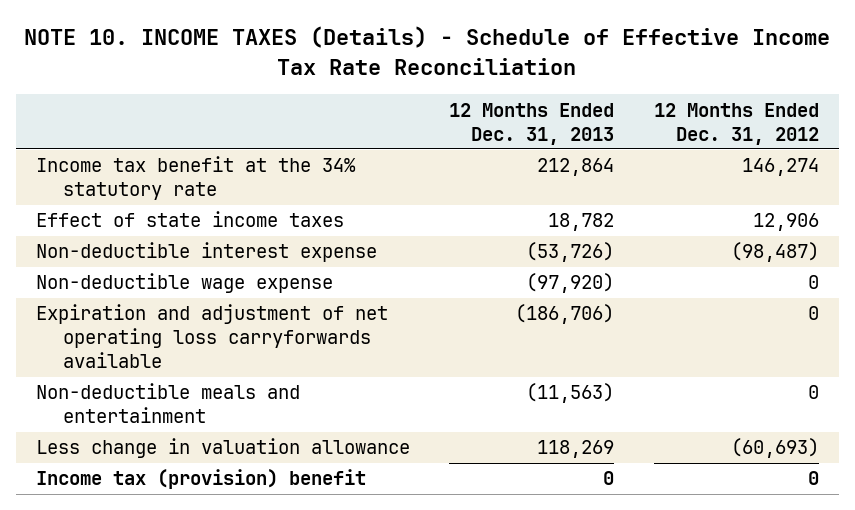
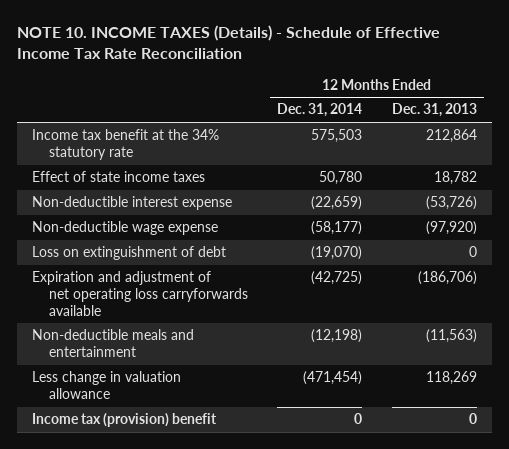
- | 12 Months Ended Dec. 31, 2013 | 12 Months Ended Dec. 31, 2012
+ | 12 Months Ended Dec. 31, 2014 | 12 Months Ended Dec. 31, 2013
+ Loss on extinguishment of debt | (19,070) | 0

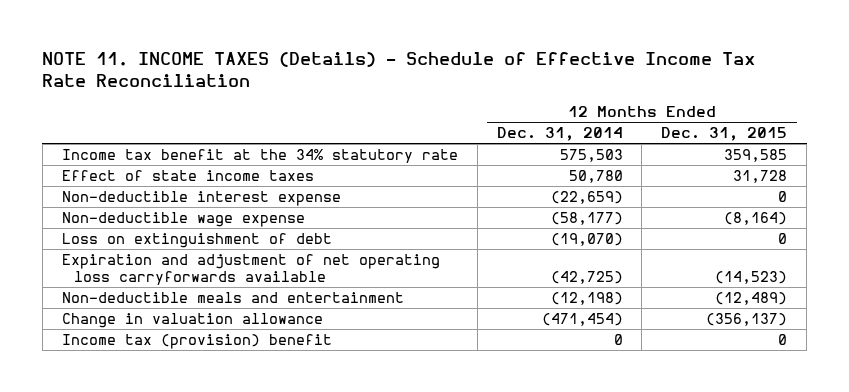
- NOTE 10. INCOME TAXES (Details) - Schedule of Effective Income Tax Rate Reconciliation
+ NOTE 11. INCOME TAXES (Details) - Schedule of Effective Income Tax Rate Reconciliation
- | 12 Months Ended Dec. 31, 2014 | 12 Months Ended Dec. 31, 2013
+ | 12 Months Ended Dec. 31, 2014 | 12 Months Ended Dec. 31, 2015
- Less change in valuation allowance | (471,454) | 118,269
+ Change in valuation allowance | (471,454) | (356,137)

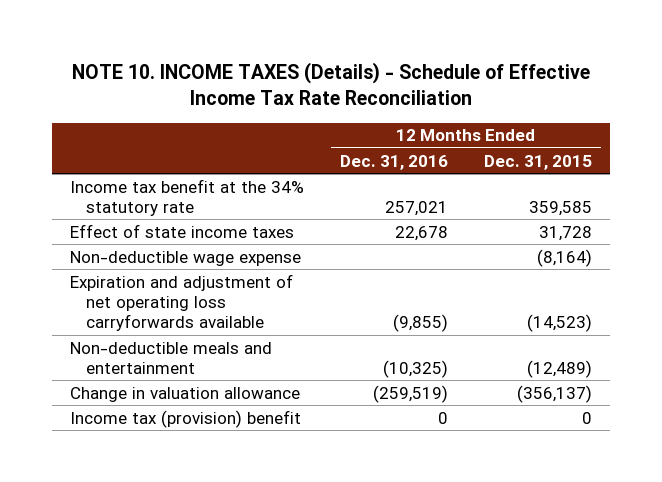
- NOTE 11. INCOME TAXES (Details) - Schedule of Effective Income Tax Rate Reconciliation
+ NOTE 10. INCOME TAXES (Details) - Schedule of Effective Income Tax Rate Reconciliation
- | 12 Months Ended Dec. 31, 2014 | 12 Months Ended Dec. 31, 2015
+ | 12 Months Ended Dec. 31, 2016 | 12 Months Ended Dec. 31, 2015
- Non-deductible interest expense | (22,659) | 0
- Loss on extinguishment of debt | (19,070) | 0

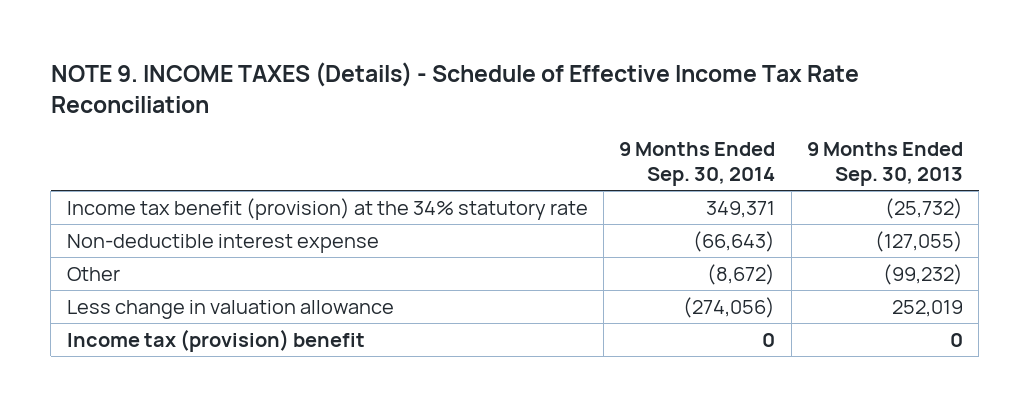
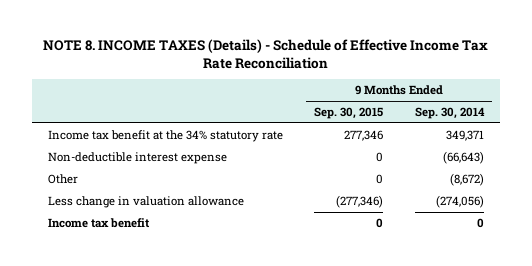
- NOTE 9. INCOME TAXES (Details) - Schedule of Effective Income Tax Rate Reconciliation
+ NOTE 8. INCOME TAXES (Details) - Schedule of Effective Income Tax Rate Reconciliation
- | 9 Months Ended Sep. 30, 2014 | 9 Months Ended Sep. 30, 2013
+ | 9 Months Ended Sep. 30, 2015 | 9 Months Ended Sep. 30, 2014
- Income tax benefit (provision) at the 34% statutory rate | 349,371 | (25,732)
+ Income tax benefit at the 34% statutory rate | 277,346 | 349,371
- Income tax (provision) benefit | 0 | 0
+ Income tax benefit | 0 | 0

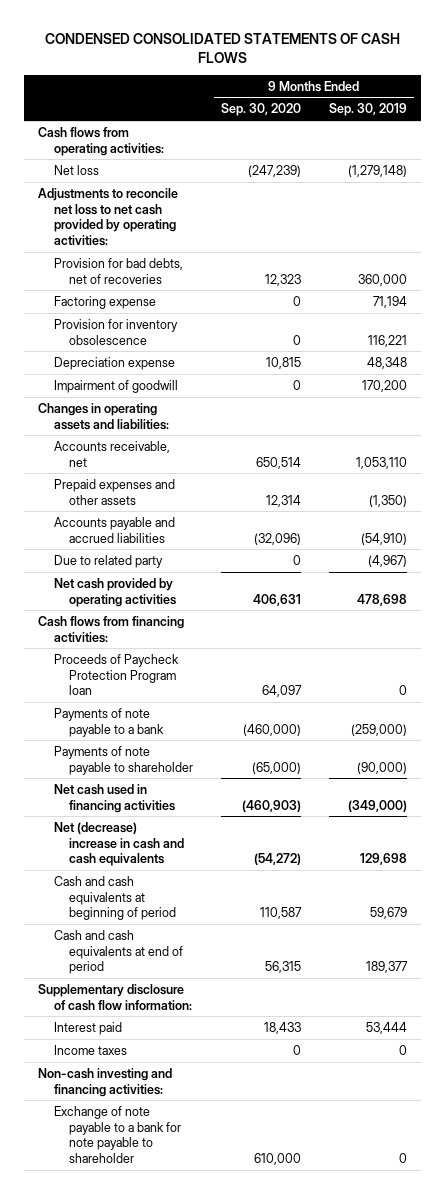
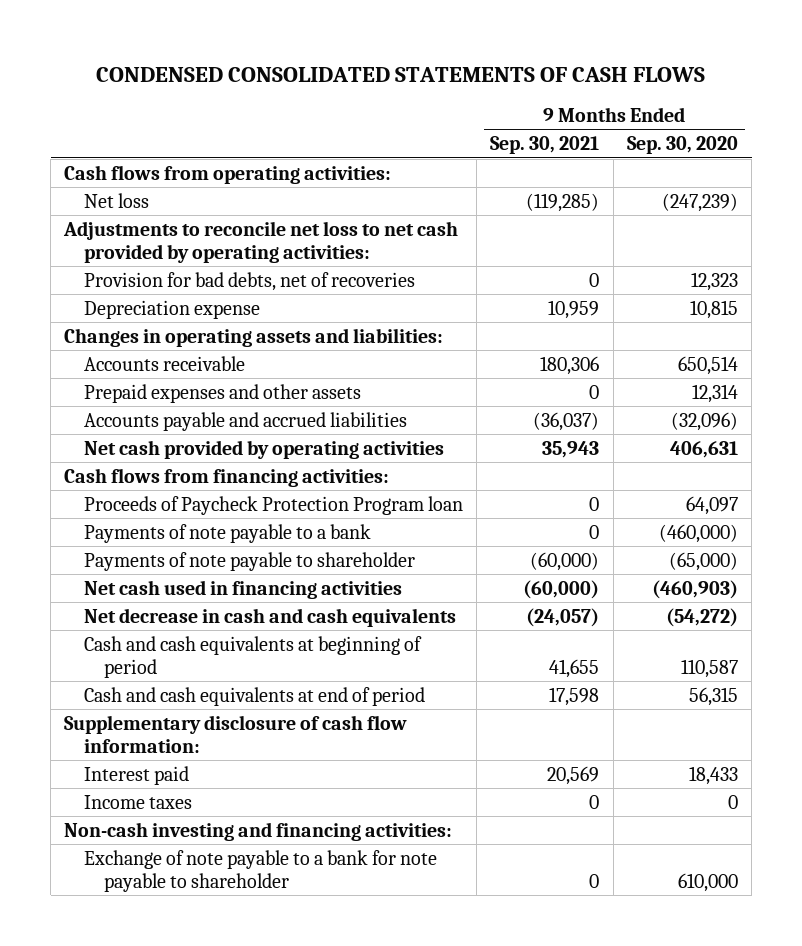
- | 9 Months Ended Sep. 30, 2020 | 9 Months Ended Sep. 30, 2019
+ | 9 Months Ended Sep. 30, 2021 | 9 Months Ended Sep. 30, 2020
- Factoring expense | 0 | 71,194
- Provision for inventory obsolescence | 0 | 116,221
- Impairment of goodwill | 0 | 170,200
- Accounts receivable, net | 650,514 | 1,053,110
+ Accounts receivable | 180,306 | 650,514
- Due to related party | 0 | (4,967)
- Net (decrease) increase in cash and cash equivalents | (54,272) | 129,698
+ Net decrease in cash and cash equivalents | (24,057) | (54,272)

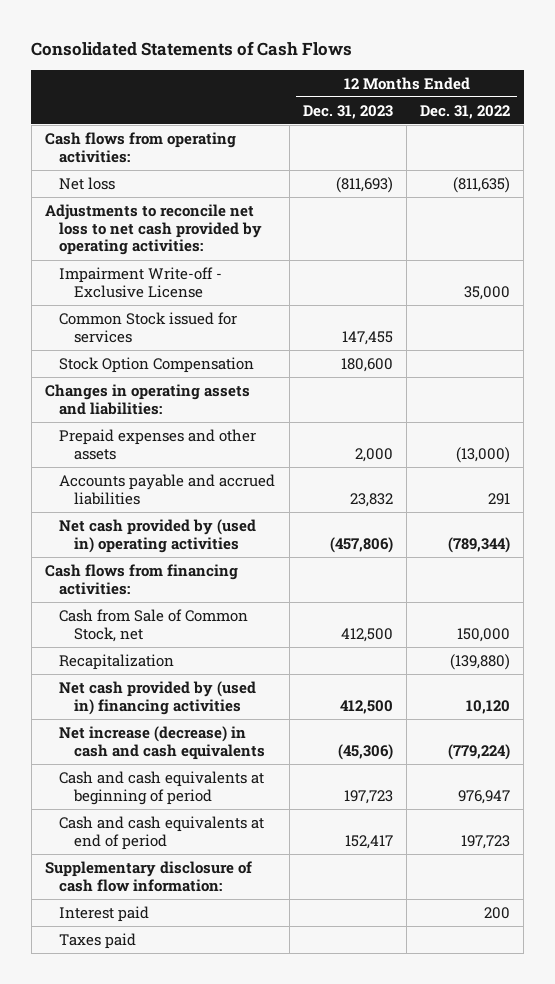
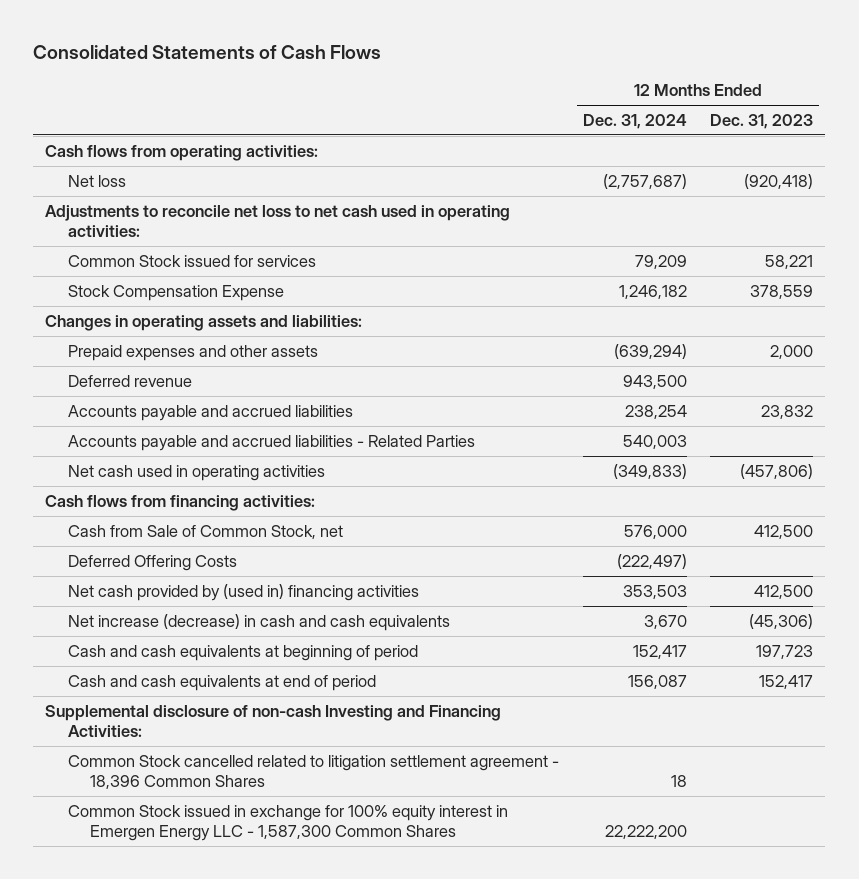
- | 12 Months Ended Dec. 31, 2023 | 12 Months Ended Dec. 31, 2022
+ | 12 Months Ended Dec. 31, 2024 | 12 Months Ended Dec. 31, 2023
- Net loss | (811,693) | (811,635)
- Adjustments to reconcile net loss to net cash provided by operating activities:
- Impairment Write-off - Exclusive License | | 35,000
- Common Stock issued for services | 147,455 |
- Stock Option Compensation | 180,600 |
+ Net loss | (2,757,687) | (920,418)
+ Adjustments to reconcile net loss to net cash used in operating activities:
+ Common Stock issued for services | 79,209 | 58,221
+ Stock Compensation Expense | 1,246,182 | 378,559
+ Deferred revenue | 943,500 |
- Net cash provided by (used in) operating activities | (457,806) | (789,344)
+ Accounts payable and accrued liabilities - Related Parties | 540,003 |
+ Net cash used in operating activities | (349,833) | (457,806)
- Recapitalization | | (139,880)
+ Deferred Offering Costs | (222,497) |
- Supplementary disclosure of cash flow information:
- Interest paid | | 200
- Taxes paid
+ Supplemental disclosure of non-cash Investing and Financing Activities:
+ Common Stock cancelled related to litigation settlement agreement - 18,396 Common Shares | 18 |
+ Common Stock issued in exchange for 100% equity interest in Emergen Energy LLC - 1,587,300 Common Shares | 22,222,200 |

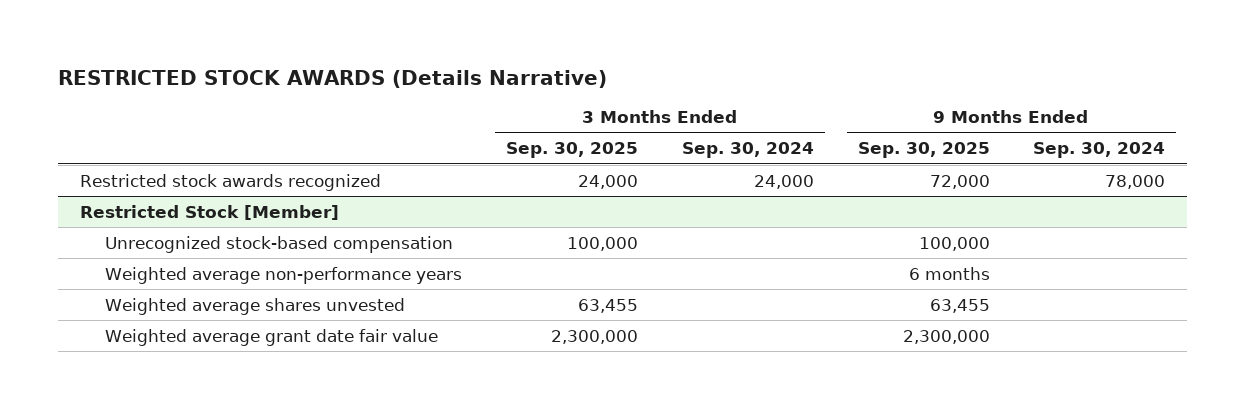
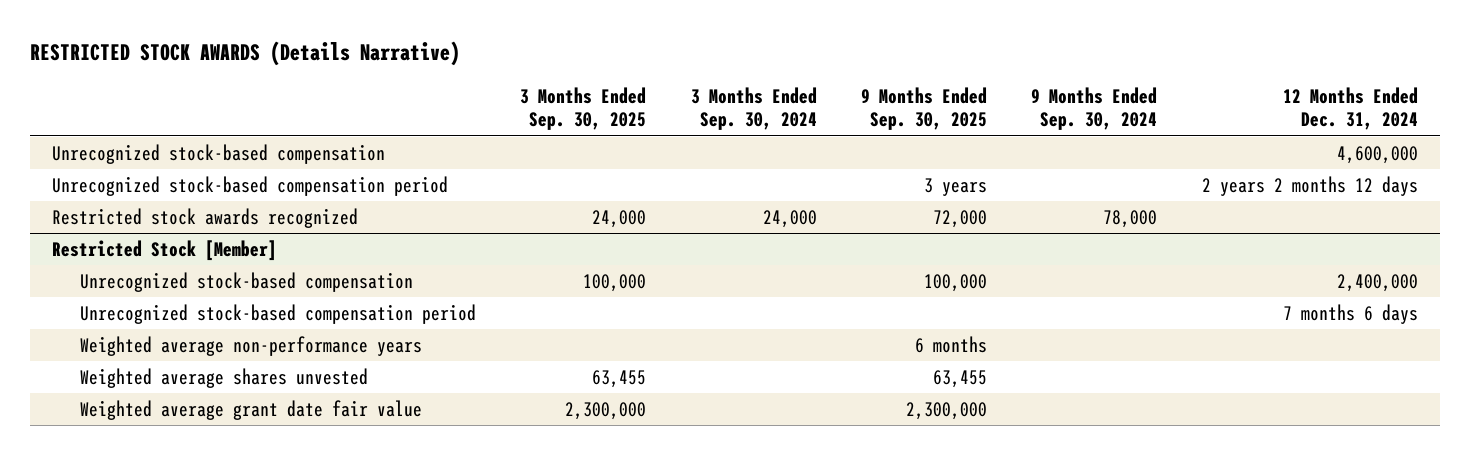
- | 3 Months Ended Sep. 30, 2025 | 3 Months Ended Sep. 30, 2024 | 9 Months Ended Sep. 30, 2025 | 9 Months Ended Sep. 30, 2024
+ | 3 Months Ended Sep. 30, 2025 | 3 Months Ended Sep. 30, 2024 | 9 Months Ended Sep. 30, 2025 | 9 Months Ended Sep. 30, 2024 | 12 Months Ended Dec. 31, 2024
+ Unrecognized stock-based compensation | | | | | 4,600,000
+ Unrecognized stock-based compensation period | | | 3 years | | 2 years 2 months 12 days
@ Restricted Stock [Member]
+ Unrecognized stock-based compensation period | | | | | 7 months 6 days

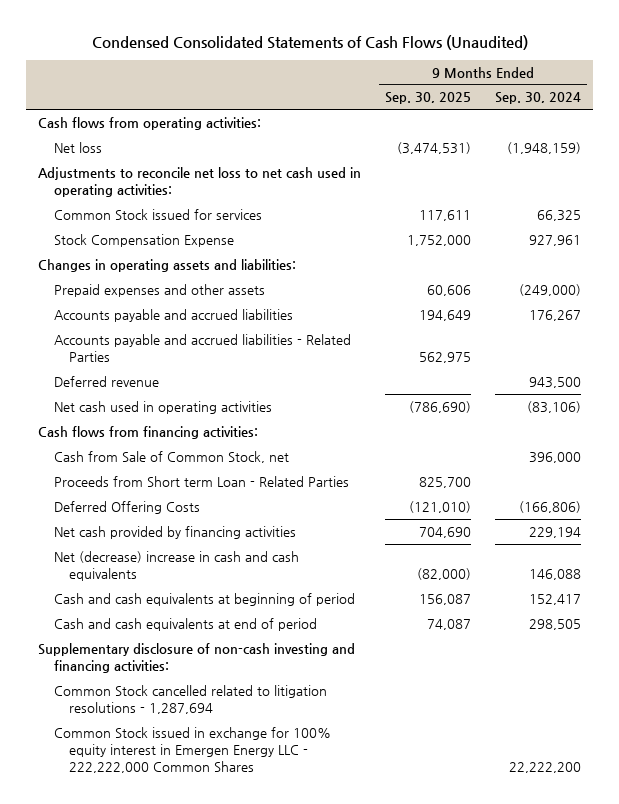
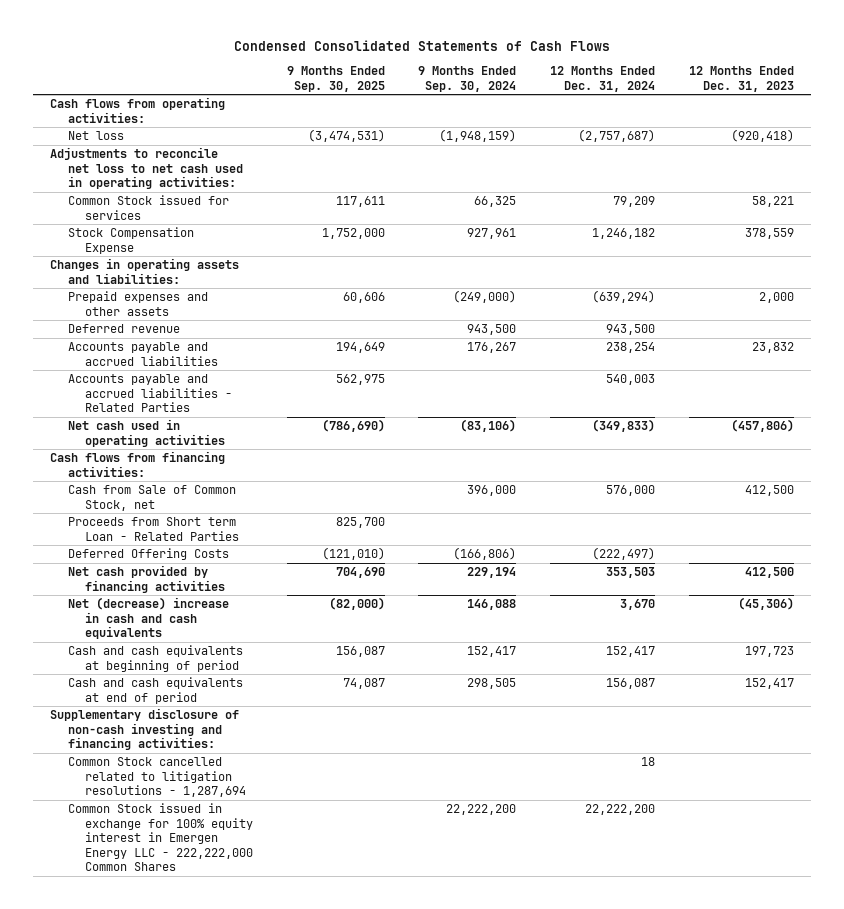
- Condensed Consolidated Statements of Cash Flows (Unaudited)
+ Condensed Consolidated Statements of Cash Flows
- | 9 Months Ended Sep. 30, 2025 | 9 Months Ended Sep. 30, 2024
+ | 9 Months Ended Sep. 30, 2025 | 9 Months Ended Sep. 30, 2024 | 12 Months Ended Dec. 31, 2024 | 12 Months Ended Dec. 31, 2023
moved up: Deferred revenue | | 943,500 | 943,500 |

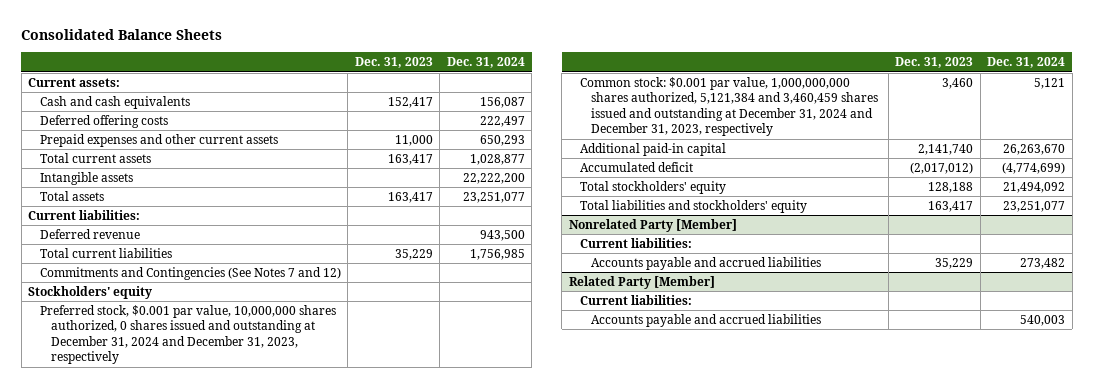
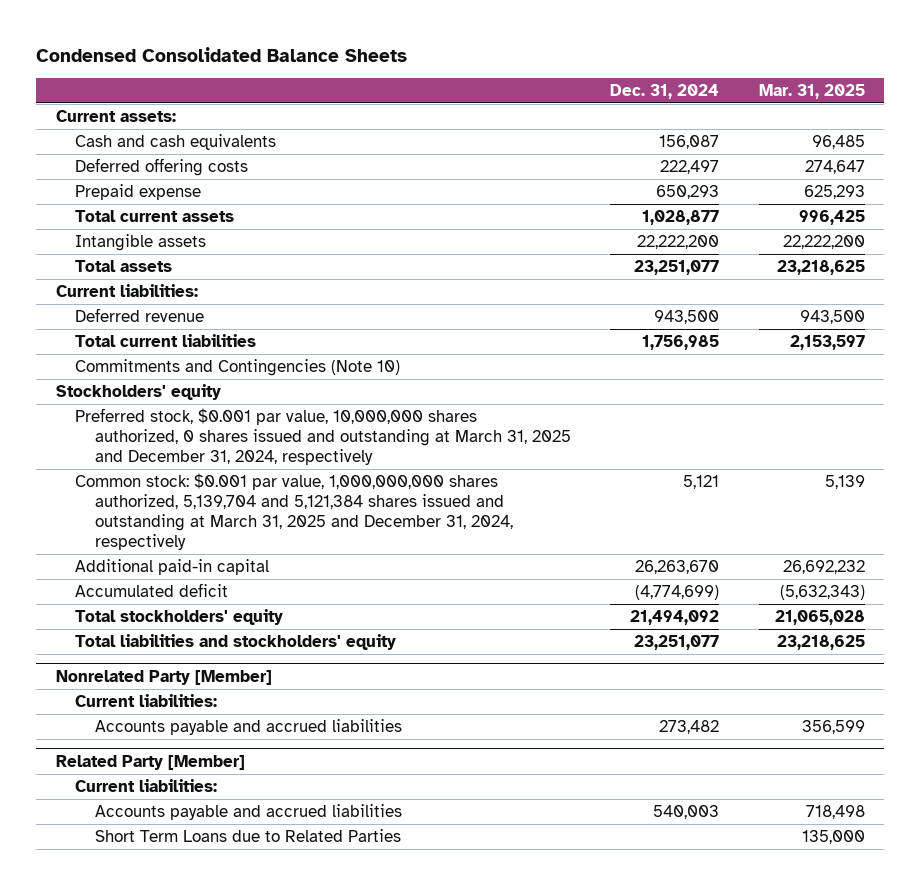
- Consolidated Balance Sheets
+ Condensed Consolidated Balance Sheets
- | Dec. 31, 2023 | Dec. 31, 2024
+ | Dec. 31, 2024 | Mar. 31, 2025
- Prepaid expenses and other current assets | 11,000 | 650,293
+ Prepaid expense | 650,293 | 625,293
- Commitments and Contingencies (See Notes 7 and 12)
+ Commitments and Contingencies (Note 10)
- Preferred stock, $0.001 par value, 10,000,000 shares authorized, 0 shares issued and outstanding at December 31, 2024 and December 31, 2023, respectively
- Common stock: $0.001 par value, 1,000,000,000 shares authorized, 5,121,384 and 3,460,459 shares issued and outstanding at December 31, 2024 and December 31, 2023, respectively | 3,460 | 5,121
+ Preferred stock, $0.001 par value, 10,000,000 shares authorized, 0 shares issued and outstanding at March 31, 2025 and December 31, 2024, respectively
+ Common stock: $0.001 par value, 1,000,000,000 shares authorized, 5,139,704 and 5,121,384 shares issued and outstanding at March 31, 2025 and December 31, 2024, respectively | 5,121 | 5,139
@ Related Party [Member]
+ Short Term Loans due to Related Parties | | 135,000

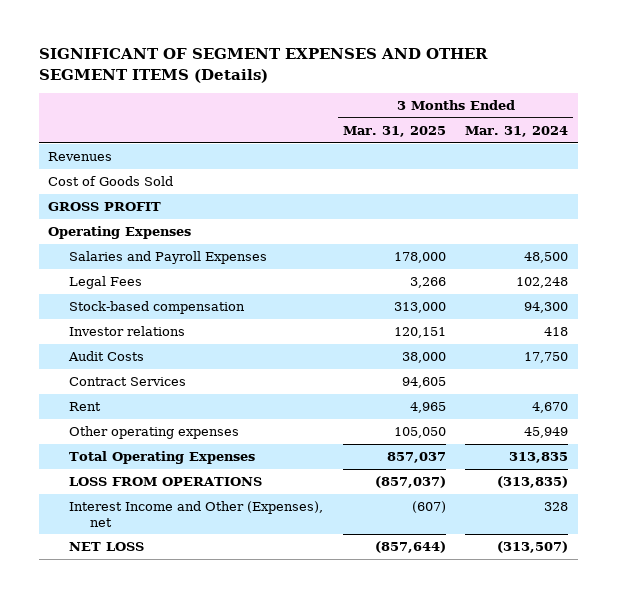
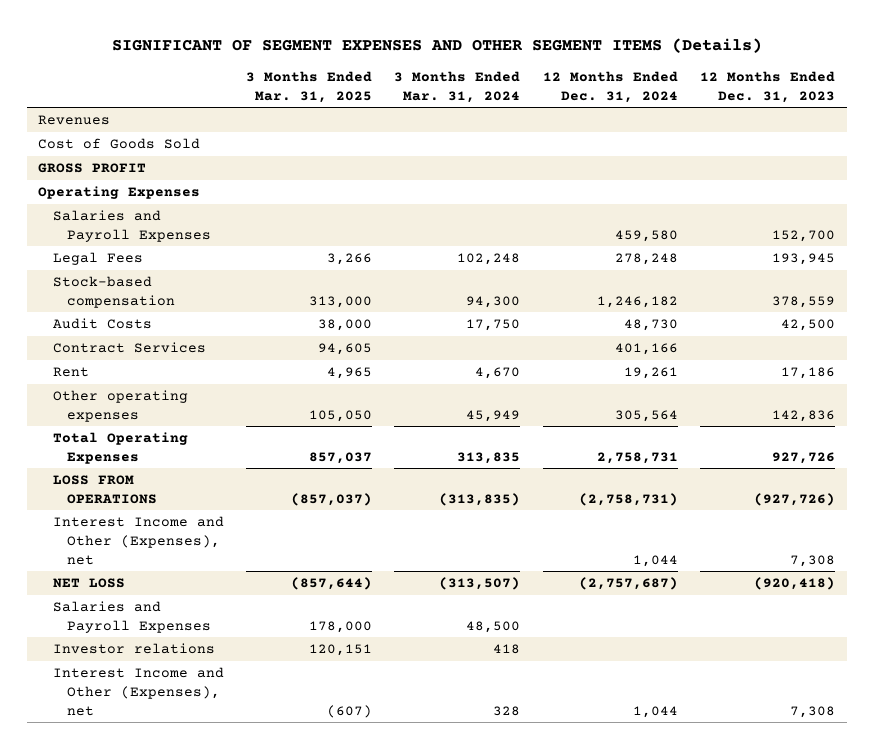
- | 3 Months Ended Mar. 31, 2025 | 3 Months Ended Mar. 31, 2024
+ | 3 Months Ended Mar. 31, 2025 | 3 Months Ended Mar. 31, 2024 | 12 Months Ended Dec. 31, 2024 | 12 Months Ended Dec. 31, 2023
+ Salaries and Payroll Expenses | | | 459,580 | 152,700
+ Interest Income and Other (Expenses), net | | | 1,044 | 7,308
moved down: Salaries and Payroll Expenses | 178,000 | 48,500 | |
moved down: Investor relations | 120,151 | 418 | |
moved down: Interest Income and Other (Expenses), net | (607) | 328 | 1,044 | 7,308

